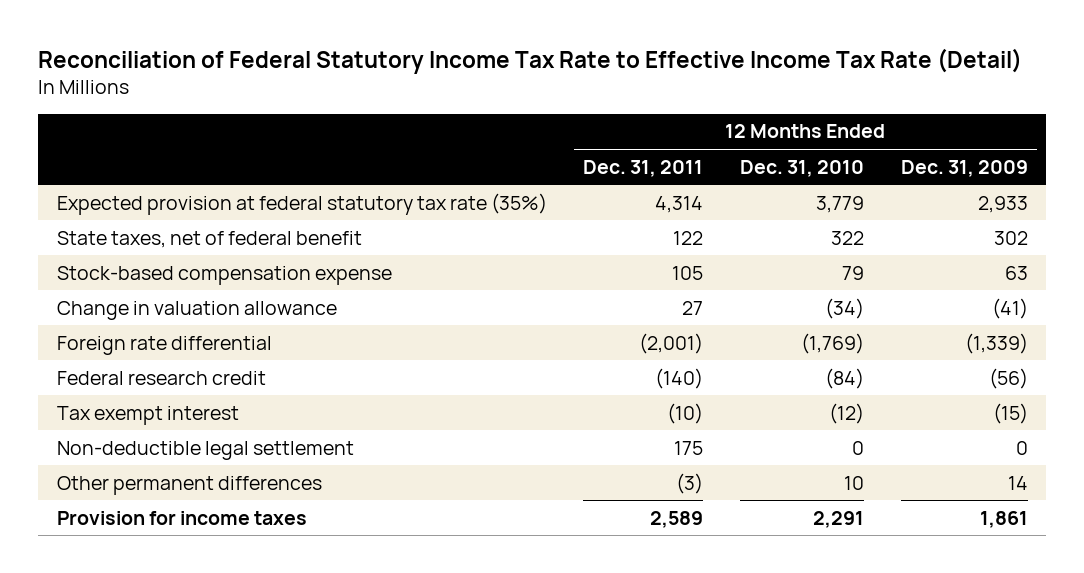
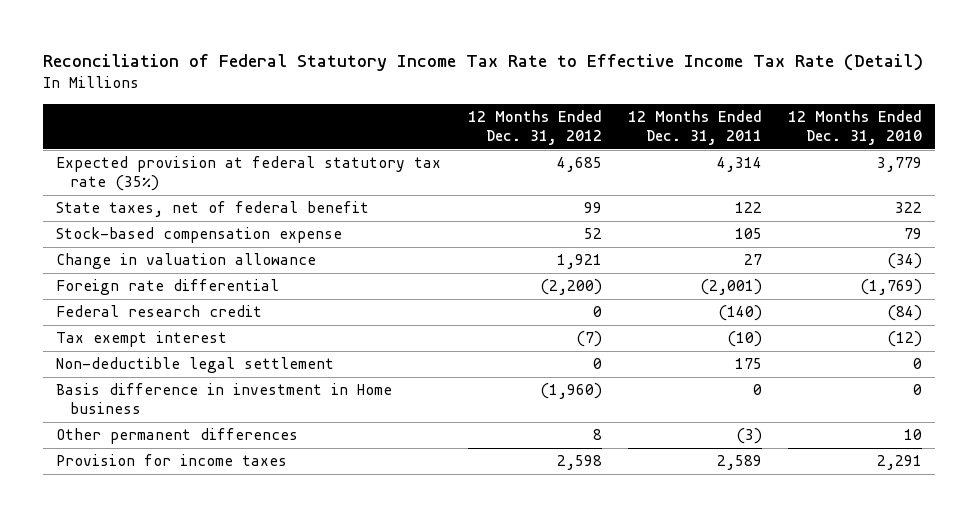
- | 12 Months Ended Dec. 31, 2011 | 12 Months Ended Dec. 31, 2010 | 12 Months Ended Dec. 31, 2009
+ | 12 Months Ended Dec. 31, 2012 | 12 Months Ended Dec. 31, 2011 | 12 Months Ended Dec. 31, 2010
+ Basis difference in investment in Home business | (1,960) | 0 | 0

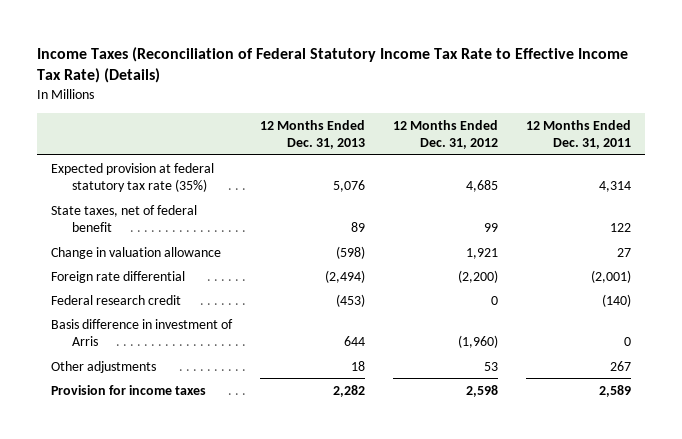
- Reconciliation of Federal Statutory Income Tax Rate to Effective Income Tax Rate (Detail)
+ Income Taxes (Reconciliation of Federal Statutory Income Tax Rate to Effective Income Tax Rate) (Details)
- | 12 Months Ended Dec. 31, 2012 | 12 Months Ended Dec. 31, 2011 | 12 Months Ended Dec. 31, 2010
+ | 12 Months Ended Dec. 31, 2013 | 12 Months Ended Dec. 31, 2012 | 12 Months Ended Dec. 31, 2011
- Stock-based compensation expense | 52 | 105 | 79
- Tax exempt interest | (7) | (10) | (12)
- Non-deductible legal settlement | 0 | 175 | 0
- Basis difference in investment in Home business | (1,960) | 0 | 0
- Other permanent differences | 8 | (3) | 10
+ Basis difference in investment of Arris | 644 | (1,960) | 0
+ Other adjustments | 18 | 53 | 267

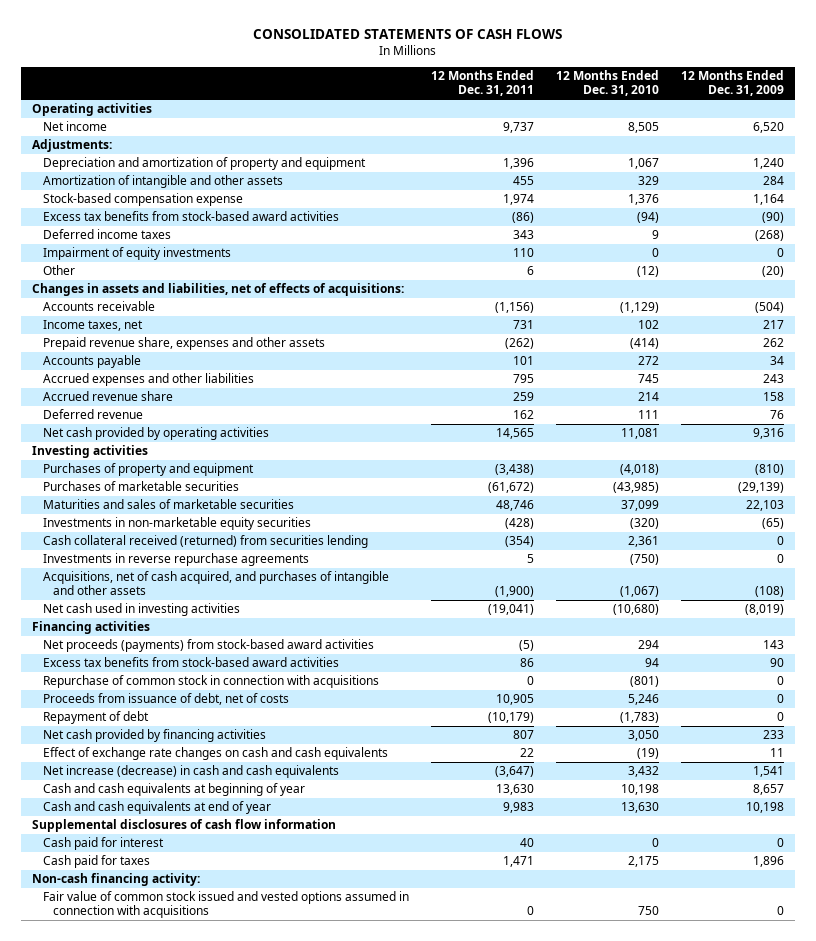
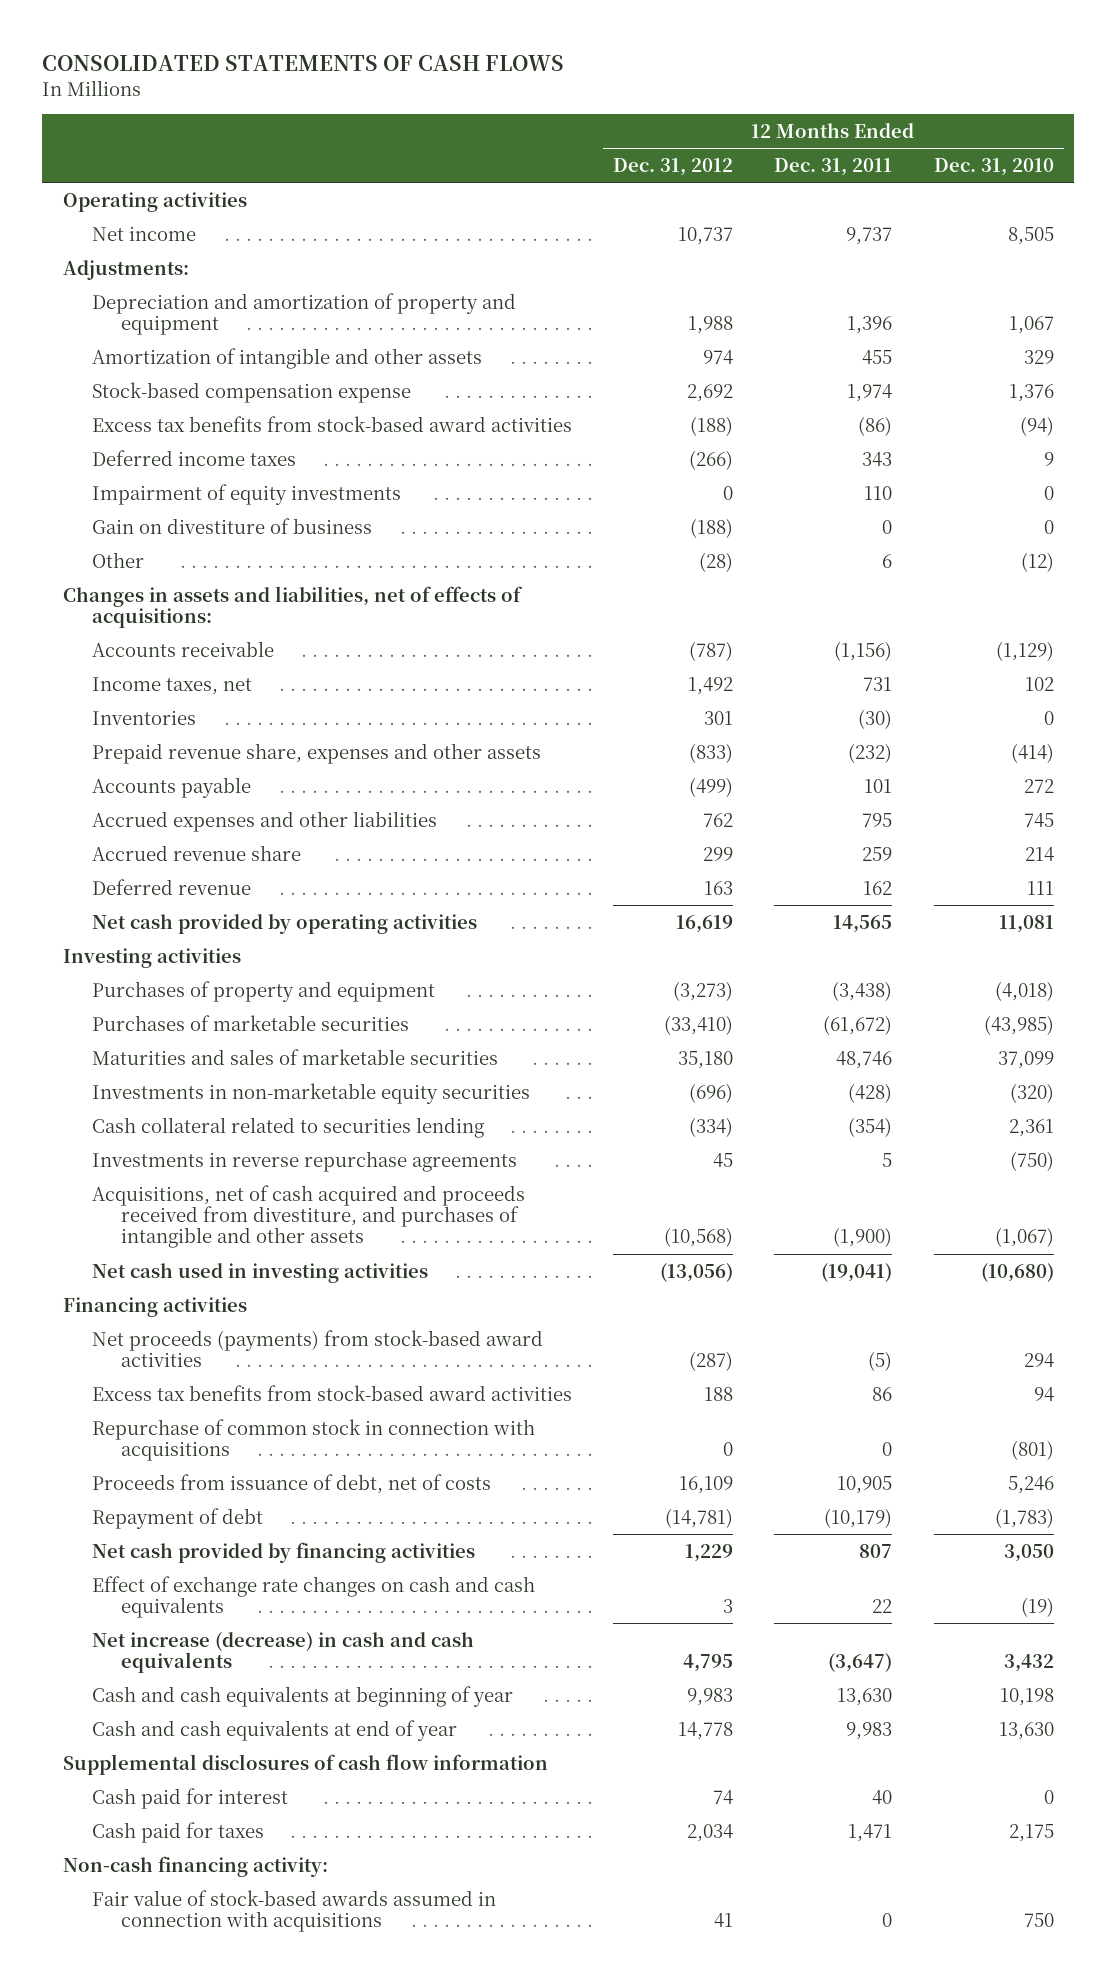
- | 12 Months Ended Dec. 31, 2011 | 12 Months Ended Dec. 31, 2010 | 12 Months Ended Dec. 31, 2009
+ | 12 Months Ended Dec. 31, 2012 | 12 Months Ended Dec. 31, 2011 | 12 Months Ended Dec. 31, 2010
+ Gain on divestiture of business | (188) | 0 | 0
- Prepaid revenue share, expenses and other assets | (262) | (414) | 262
+ Inventories | 301 | (30) | 0
+ Prepaid revenue share, expenses and other assets | (833) | (232) | (414)
- Cash collateral received (returned) from securities lending | (354) | 2,361 | 0
+ Cash collateral related to securities lending | (334) | (354) | 2,361
- Acquisitions, net of cash acquired, and purchases of intangible and other assets | (1,900) | (1,067) | (108)
+ Acquisitions, net of cash acquired and proceeds received from divestiture, and purchases of intangible and other assets | (10,568) | (1,900) | (1,067)
- Fair value of common stock issued and vested options assumed in connection with acquisitions | 0 | 750 | 0
+ Fair value of stock-based awards assumed in connection with acquisitions | 41 | 0 | 750

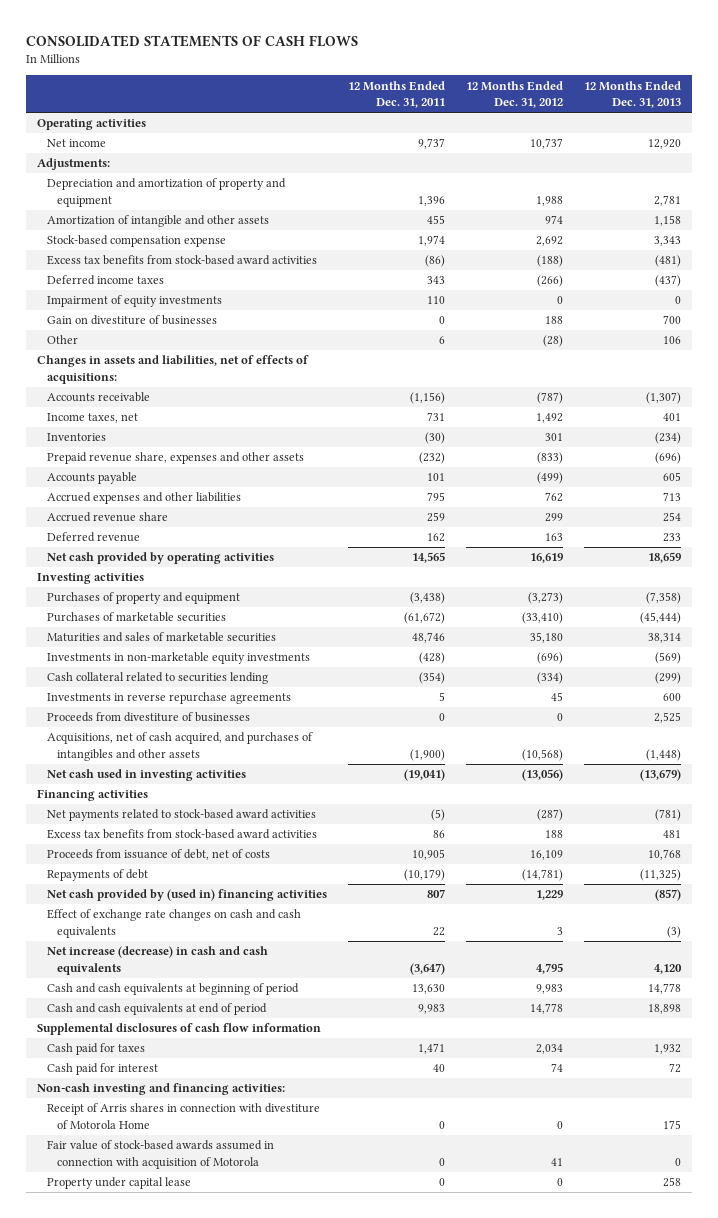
- | 12 Months Ended Dec. 31, 2012 | 12 Months Ended Dec. 31, 2011 | 12 Months Ended Dec. 31, 2010
+ | 12 Months Ended Dec. 31, 2011 | 12 Months Ended Dec. 31, 2012 | 12 Months Ended Dec. 31, 2013
- Gain on divestiture of business | (188) | 0 | 0
+ Gain on divestiture of businesses | 0 | 188 | 700
- Investments in non-marketable equity securities | (696) | (428) | (320)
+ Investments in non-marketable equity investments | (428) | (696) | (569)
- Acquisitions, net of cash acquired and proceeds received from divestiture, and purchases of intangible and other assets | (10,568) | (1,900) | (1,067)
+ Proceeds from divestiture of businesses | 0 | 0 | 2,525
+ Acquisitions, net of cash acquired, and purchases of intangibles and other assets | (1,900) | (10,568) | (1,448)
- Net proceeds (payments) from stock-based award activities | (287) | (5) | 294
+ Net payments related to stock-based award activities | (5) | (287) | (781)
- Repurchase of common stock in connection with acquisitions | 0 | 0 | (801)
- Repayment of debt | (14,781) | (10,179) | (1,783)
- Net cash provided by financing activities | 1,229 | 807 | 3,050
+ Repayments of debt | (10,179) | (14,781) | (11,325)
+ Net cash provided by (used in) financing activities | 807 | 1,229 | (857)
- Cash and cash equivalents at beginning of year | 9,983 | 13,630 | 10,198
- Cash and cash equivalents at end of year | 14,778 | 9,983 | 13,630
+ Cash and cash equivalents at beginning of period | 13,630 | 9,983 | 14,778
+ Cash and cash equivalents at end of period | 9,983 | 14,778 | 18,898
- Non-cash financing activity:
- Fair value of stock-based awards assumed in connection with acquisitions | 41 | 0 | 750
moved down: Cash paid for interest | 40 | 74 | 72
+ Non-cash investing and financing activities:
+ Receipt of Arris shares in connection with divestiture of Motorola Home | 0 | 0 | 175
+ Fair value of stock-based awards assumed in connection with acquisition of Motorola | 0 | 41 | 0
+ Property under capital lease | 0 | 0 | 258

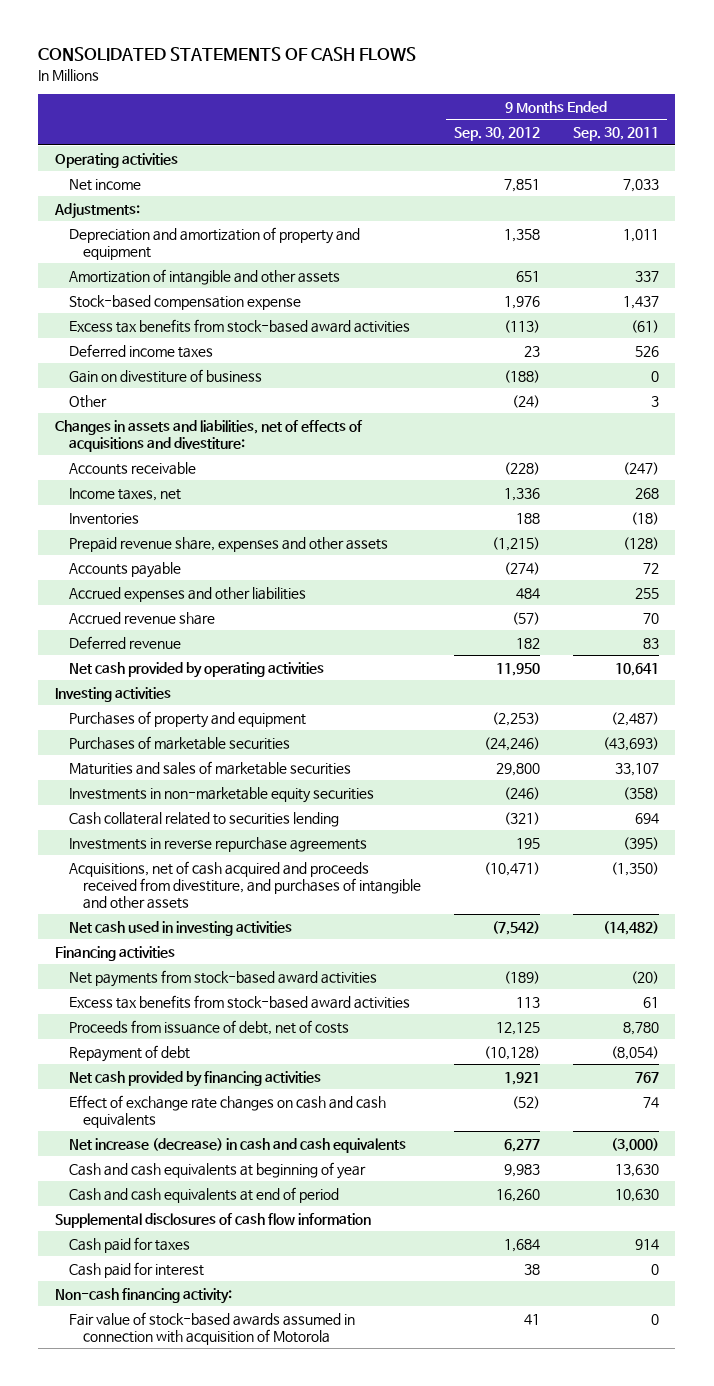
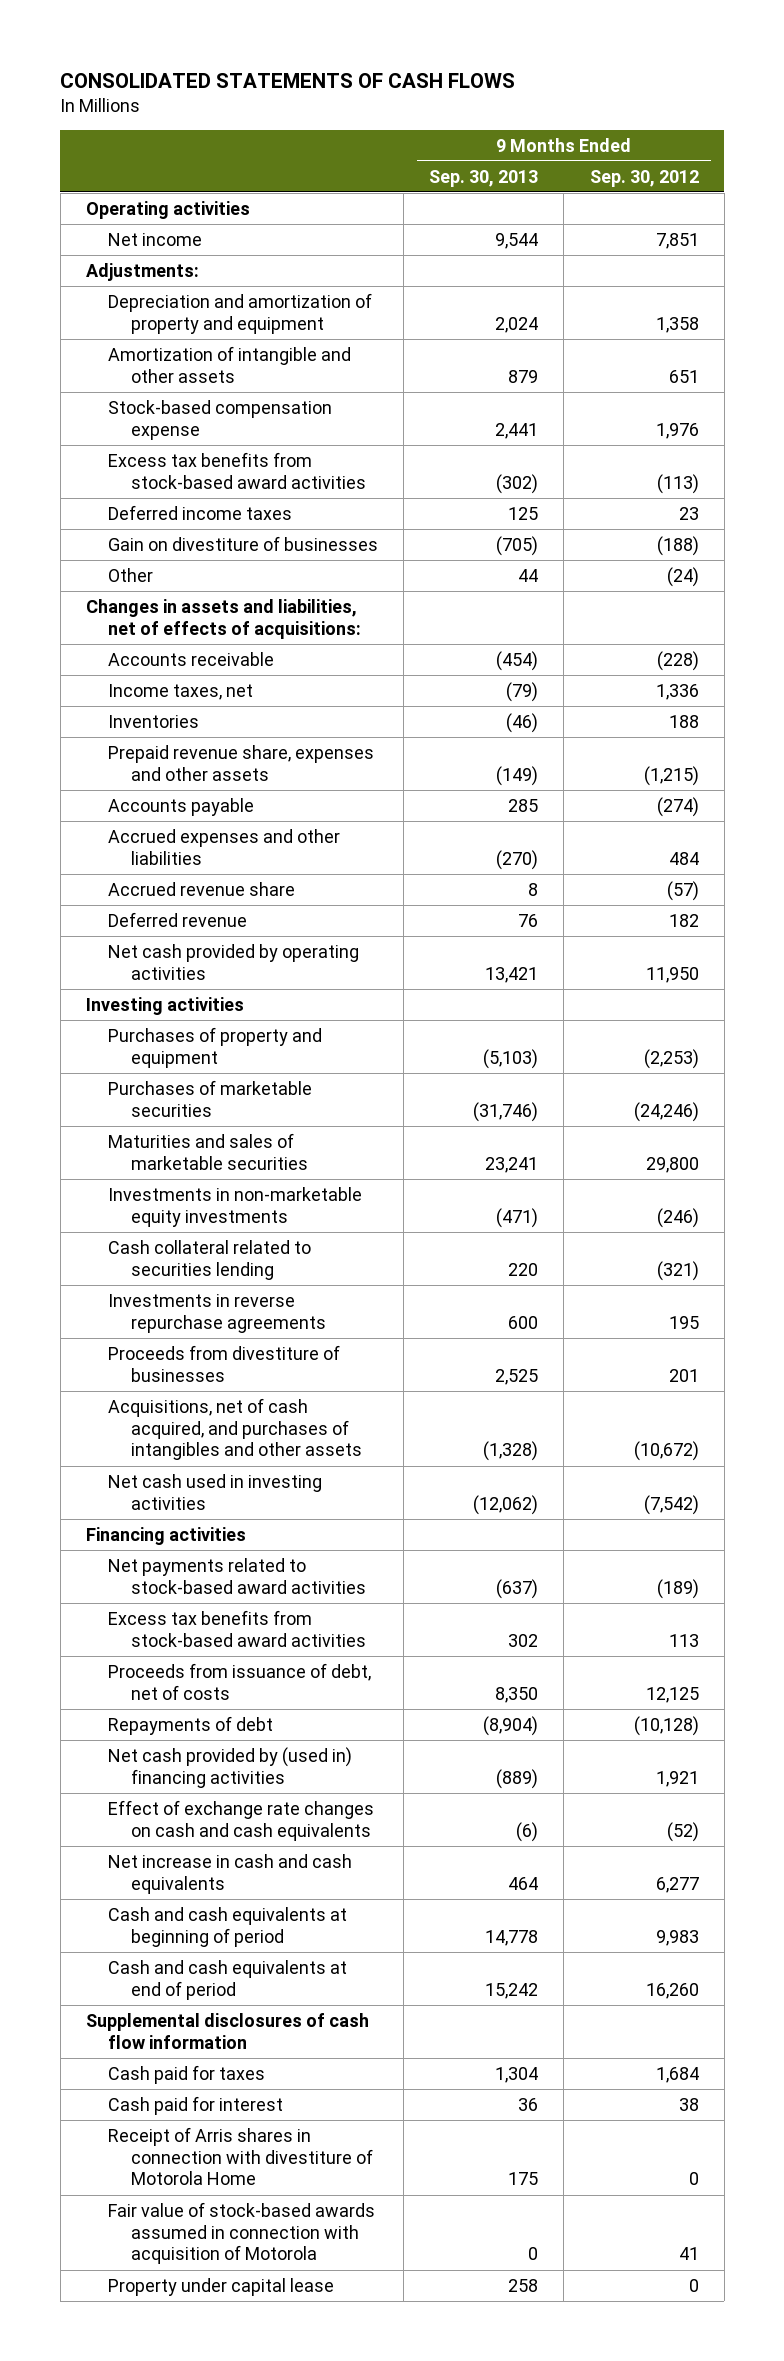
- | 9 Months Ended Sep. 30, 2012 | 9 Months Ended Sep. 30, 2011
+ | 9 Months Ended Sep. 30, 2013 | 9 Months Ended Sep. 30, 2012
- Gain on divestiture of business | (188) | 0
+ Gain on divestiture of businesses | (705) | (188)
- Changes in assets and liabilities, net of effects of acquisitions and divestiture:
+ Changes in assets and liabilities, net of effects of acquisitions:
- Investments in non-marketable equity securities | (246) | (358)
+ Investments in non-marketable equity investments | (471) | (246)
- Acquisitions, net of cash acquired and proceeds received from divestiture, and purchases of intangible and other assets | (10,471) | (1,350)
+ Proceeds from divestiture of businesses | 2,525 | 201
+ Acquisitions, net of cash acquired, and purchases of intangibles and other assets | (1,328) | (10,672)
- Net payments from stock-based award activities | (189) | (20)
+ Net payments related to stock-based award activities | (637) | (189)
- Repayment of debt | (10,128) | (8,054)
- Net cash provided by financing activities | 1,921 | 767
+ Repayments of debt | (8,904) | (10,128)
+ Net cash provided by (used in) financing activities | (889) | 1,921
- Net increase (decrease) in cash and cash equivalents | 6,277 | (3,000)
- Cash and cash equivalents at beginning of year | 9,983 | 13,630
+ Net increase in cash and cash equivalents | 464 | 6,277
+ Cash and cash equivalents at beginning of period | 14,778 | 9,983
- Non-cash financing activity:
+ Receipt of Arris shares in connection with divestiture of Motorola Home | 175 | 0
+ Property under capital lease | 258 | 0

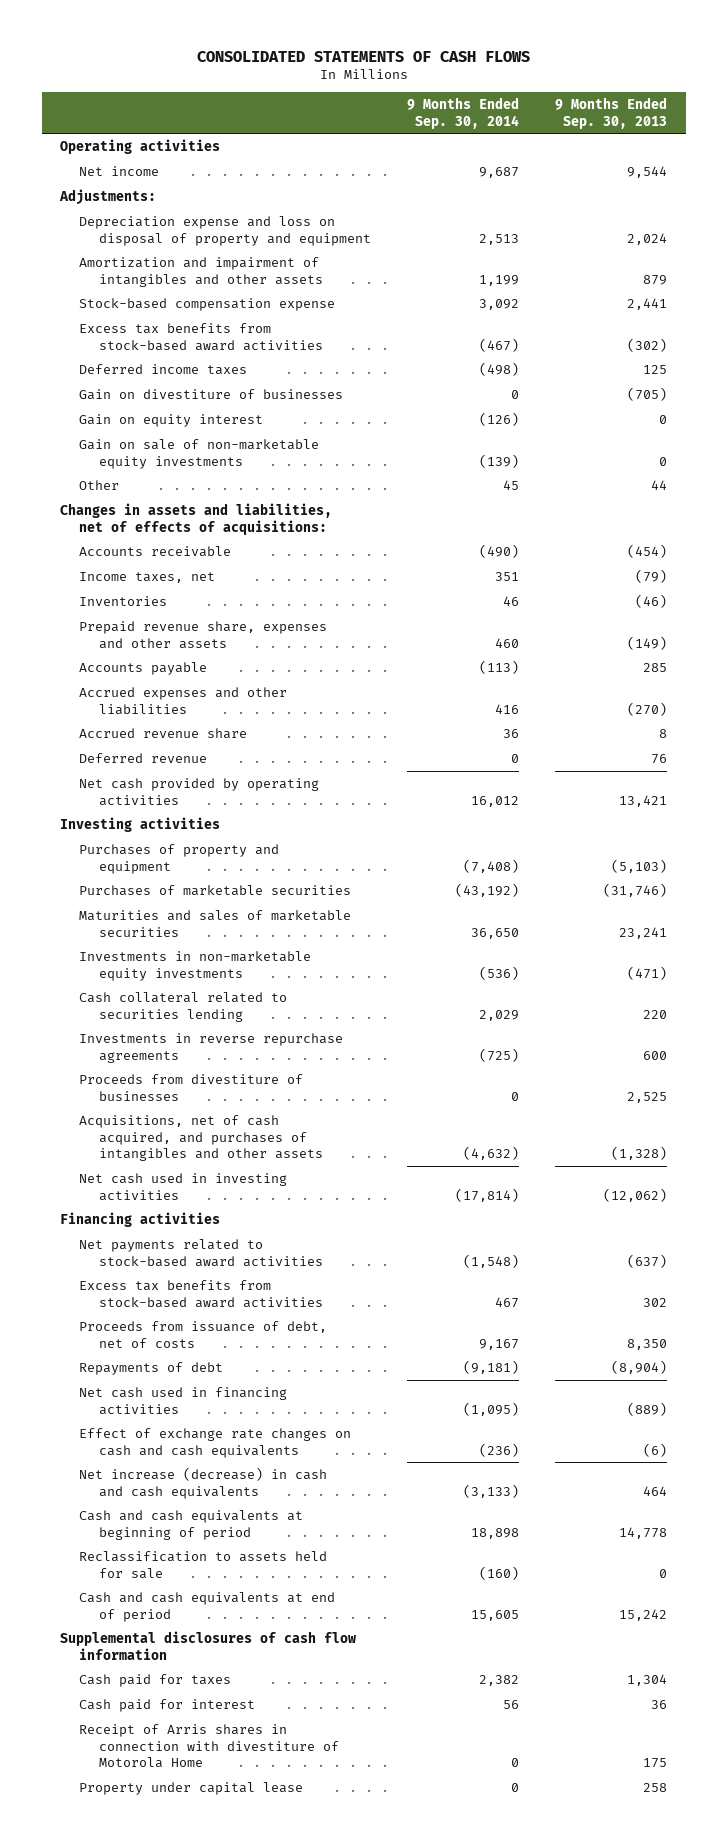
- | 9 Months Ended Sep. 30, 2013 | 9 Months Ended Sep. 30, 2012
+ | 9 Months Ended Sep. 30, 2014 | 9 Months Ended Sep. 30, 2013
- Depreciation and amortization of property and equipment | 2,024 | 1,358
- Amortization of intangible and other assets | 879 | 651
+ Depreciation expense and loss on disposal of property and equipment | 2,513 | 2,024
+ Amortization and impairment of intangibles and other assets | 1,199 | 879
+ Gain on equity interest | (126) | 0
+ Gain on sale of non-marketable equity investments | (139) | 0
- Net cash provided by (used in) financing activities | (889) | 1,921
+ Net cash used in financing activities | (1,095) | (889)
- Net increase in cash and cash equivalents | 464 | 6,277
+ Net increase (decrease) in cash and cash equivalents | (3,133) | 464
+ Reclassification to assets held for sale | (160) | 0
- Fair value of stock-based awards assumed in connection with acquisition of Motorola | 0 | 41

